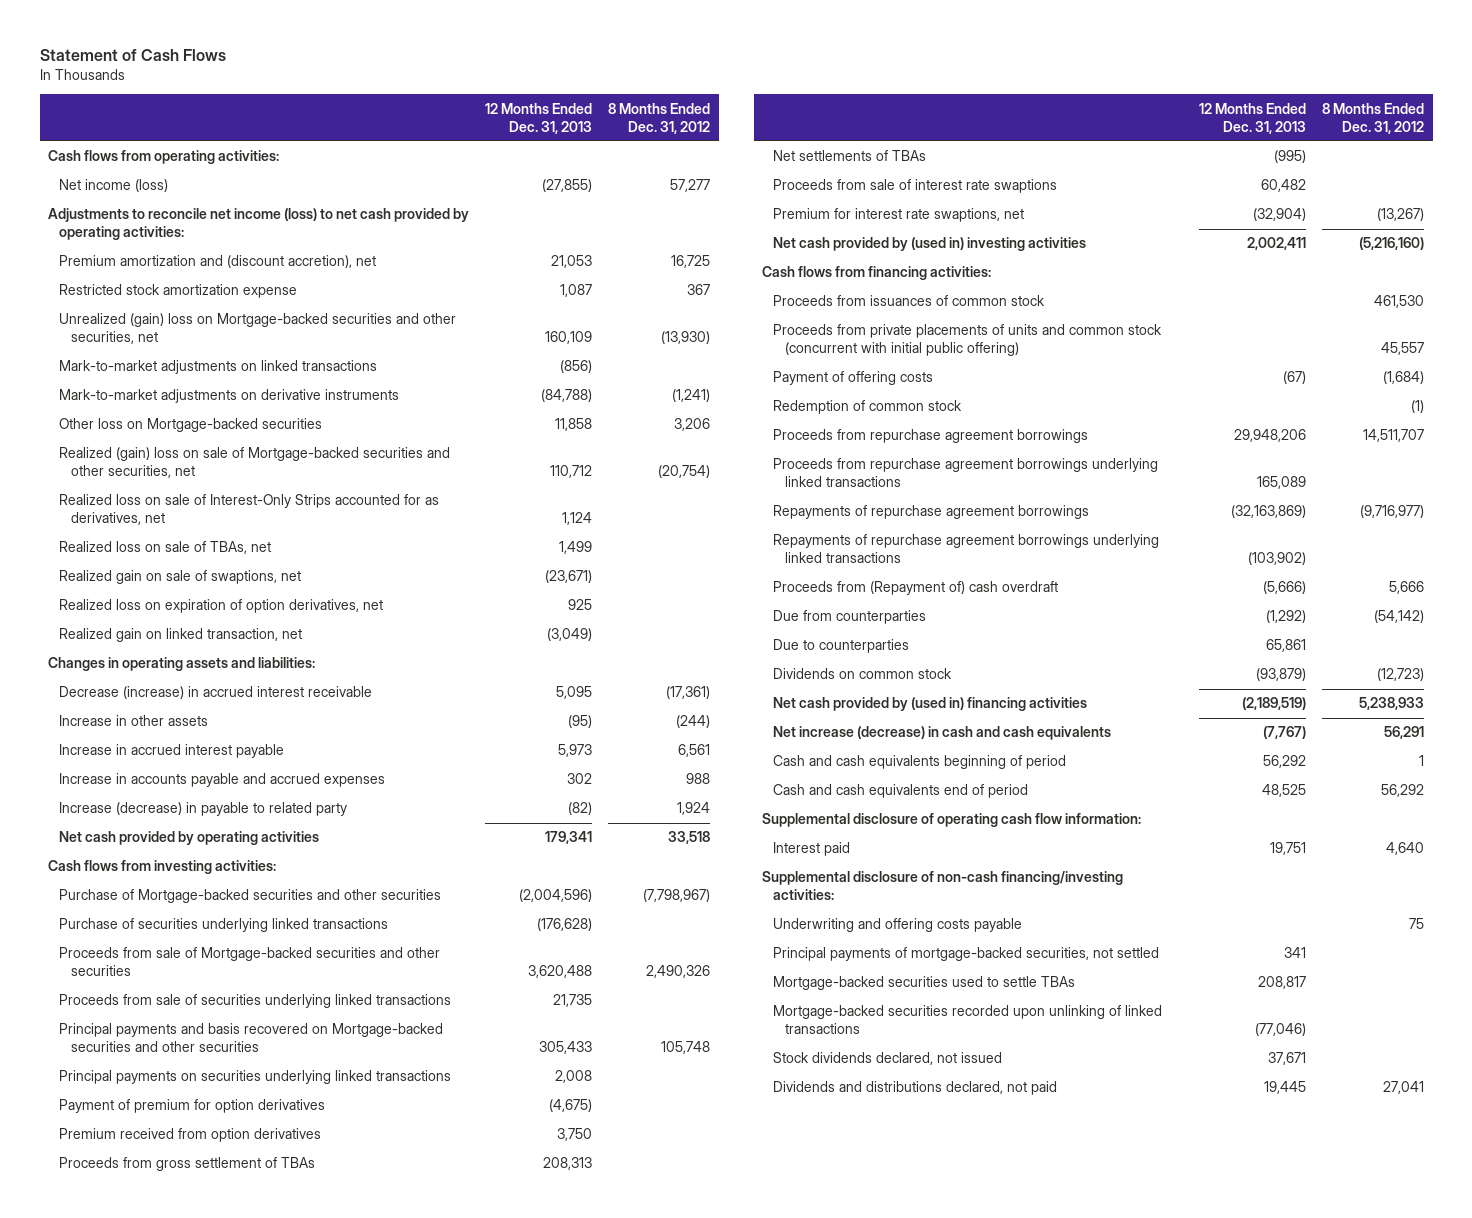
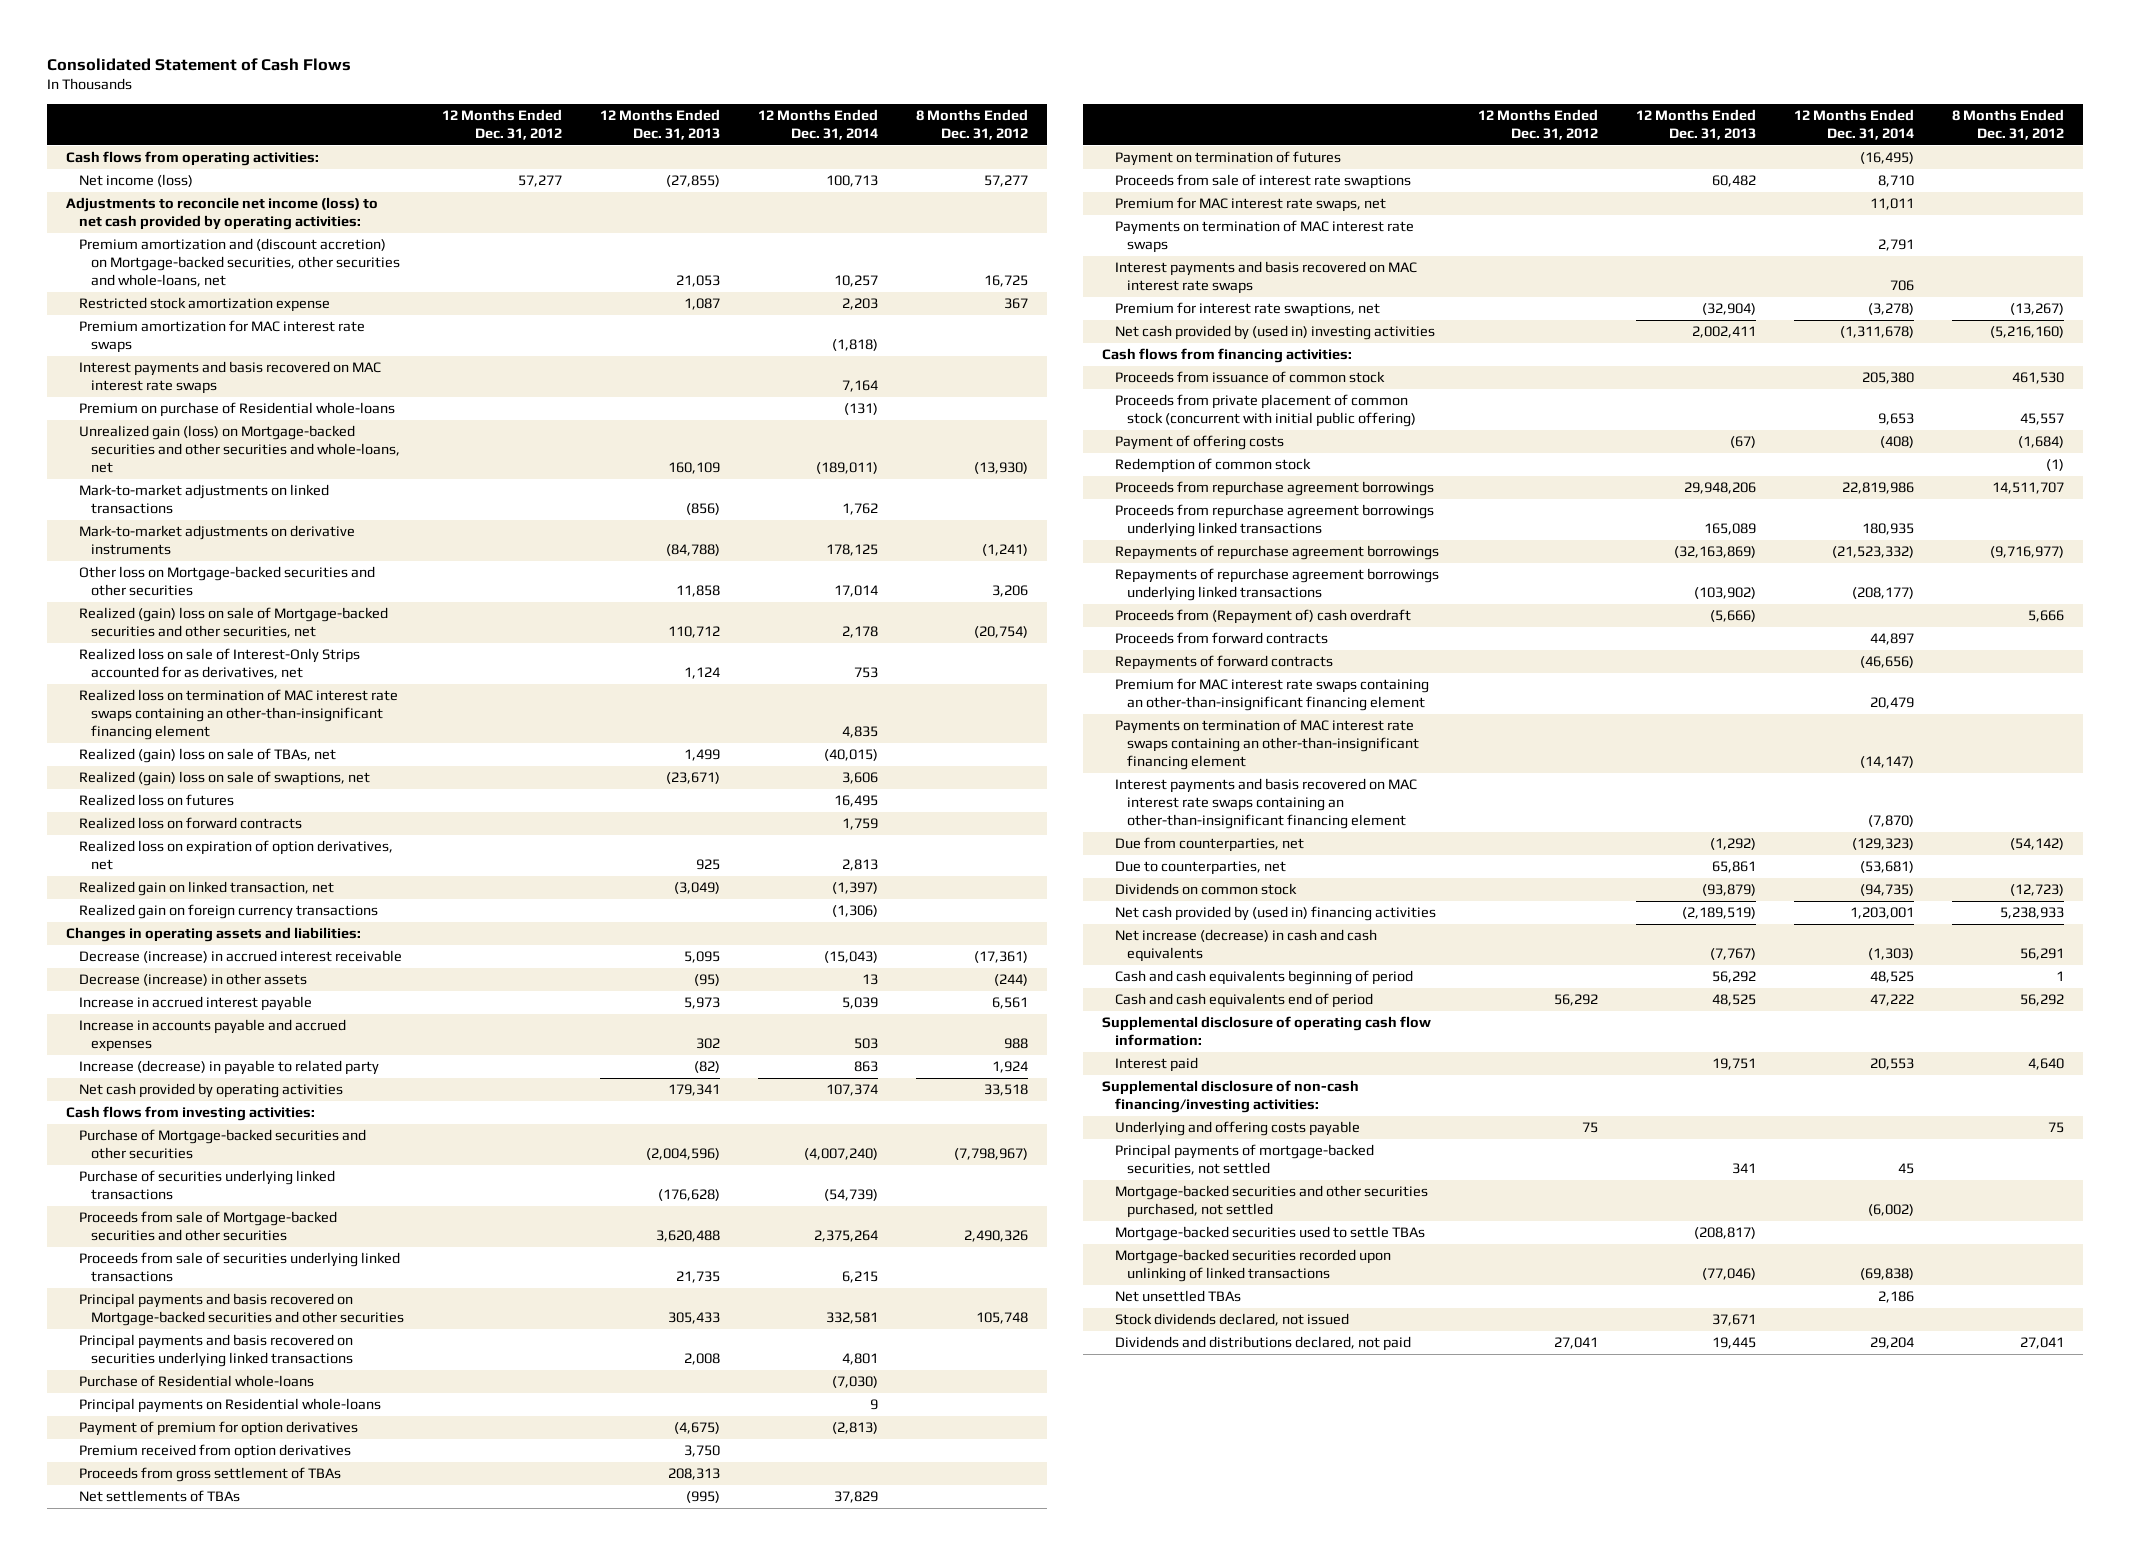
- Statement of Cash Flows
+ Consolidated Statement of Cash Flows
- | 12 Months Ended Dec. 31, 2013 | 8 Months Ended Dec. 31, 2012
+ | 12 Months Ended Dec. 31, 2012 | 12 Months Ended Dec. 31, 2013 | 12 Months Ended Dec. 31, 2014 | 8 Months Ended Dec. 31, 2012
- Premium amortization and (discount accretion), net | 21,053 | 16,725
+ Premium amortization and (discount accretion) on Mortgage-backed securities, other securities and whole-loans, net | | 21,053 | 10,257 | 16,725
- Unrealized (gain) loss on Mortgage-backed securities and other securities, net | 160,109 | (13,930)
+ Premium amortization for MAC interest rate swaps | | | (1,818) |
+ Interest payments and basis recovered on MAC interest rate swaps | | | 7,164 |
+ Premium on purchase of Residential whole-loans | | | (131) |
+ Unrealized gain (loss) on Mortgage-backed securities and other securities and whole-loans, net | | 160,109 | (189,011) | (13,930)
- Other loss on Mortgage-backed securities | 11,858 | 3,206
+ Other loss on Mortgage-backed securities and other securities | | 11,858 | 17,014 | 3,206
- Realized loss on sale of TBAs, net | 1,499 |
- Realized gain on sale of swaptions, net | (23,671) |
+ Realized loss on termination of MAC interest rate swaps containing an other-than-insignificant financing element | | | 4,835 |
+ Realized (gain) loss on sale of TBAs, net | | 1,499 | (40,015) |
+ Realized (gain) loss on sale of swaptions, net | | (23,671) | 3,606 |
+ Realized loss on futures | | | 16,495 |
+ Realized loss on forward contracts | | | 1,759 |
+ Realized gain on foreign currency transactions | | | (1,306) |
- Increase in other assets | (95) | (244)
+ Decrease (increase) in other assets | | (95) | 13 | (244)
- Principal payments on securities underlying linked transactions | 2,008 |
+ Principal payments and basis recovered on securities underlying linked transactions | | 2,008 | 4,801 |
+ Purchase of Residential whole-loans | | | (7,030) |
+ Principal payments on Residential whole-loans | | | 9 |
+ Payment on termination of futures | | | (16,495) |
+ Premium for MAC interest rate swaps, net | | | 11,011 |
+ Payments on termination of MAC interest rate swaps | | | 2,791 |
+ Interest payments and basis recovered on MAC interest rate swaps | | | 706 |
- Proceeds from issuances of common stock | | 461,530
- Proceeds from private placements of units and common stock (concurrent with initial public offering) | | 45,557
+ Proceeds from issuance of common stock | | | 205,380 | 461,530
+ Proceeds from private placement of common stock (concurrent with initial public offering) | | | 9,653 | 45,557
- Due from counterparties | (1,292) | (54,142)
- Due to counterparties | 65,861 |
+ Proceeds from forward contracts | | | 44,897 |
+ Repayments of forward contracts | | | (46,656) |
+ Premium for MAC interest rate swaps containing an other-than-insignificant financing element | | | 20,479 |
+ Payments on termination of MAC interest rate swaps containing an other-than-insignificant financing element | | | (14,147) |
+ Interest payments and basis recovered on MAC interest rate swaps containing an other-than-insignificant financing element | | | (7,870) |
+ Due from counterparties, net | | (1,292) | (129,323) | (54,142)
+ Due to counterparties, net | | 65,861 | (53,681) |
- Underwriting and offering costs payable | | 75
+ Underlying and offering costs payable | 75 | | | 75
- Mortgage-backed securities used to settle TBAs | 208,817 |
+ Mortgage-backed securities and other securities purchased, not settled | | | (6,002) |
+ Mortgage-backed securities used to settle TBAs | | (208,817) | |
+ Net unsettled TBAs | | | 2,186 |

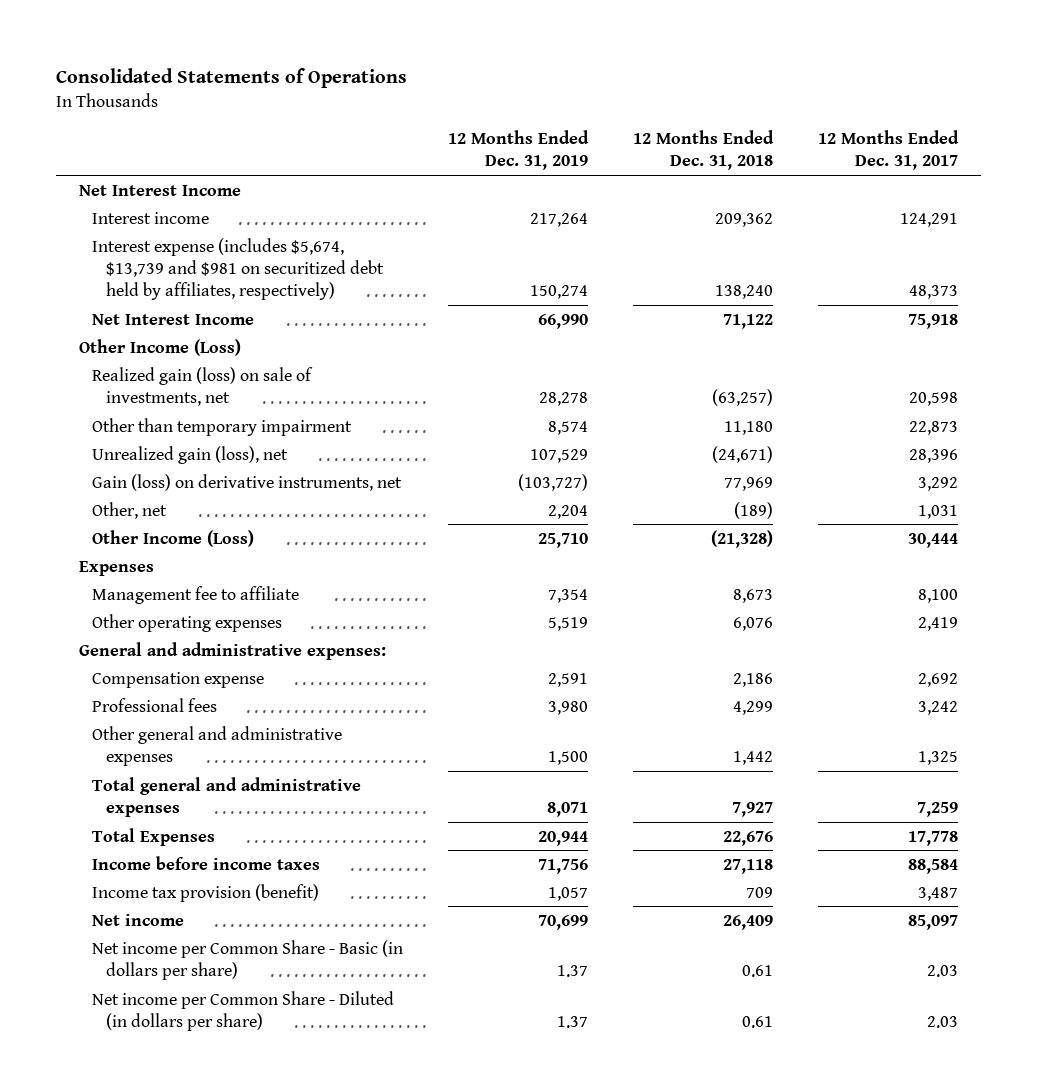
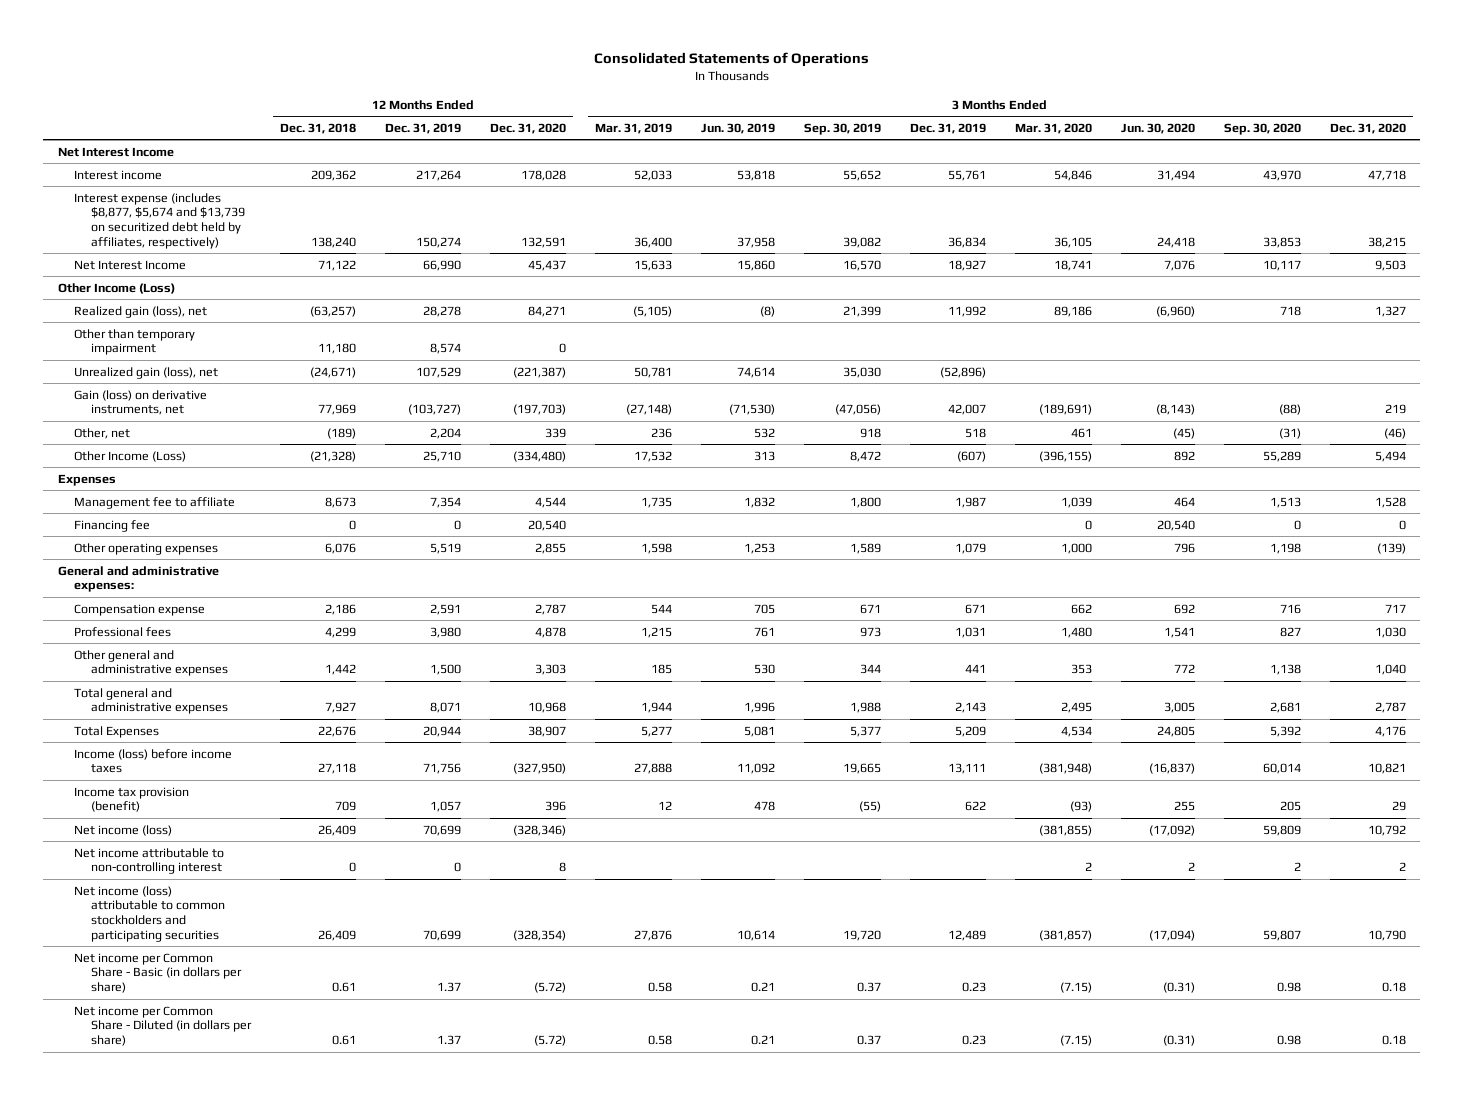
- | 12 Months Ended Dec. 31, 2019 | 12 Months Ended Dec. 31, 2018 | 12 Months Ended Dec. 31, 2017
+ | 12 Months Ended Dec. 31, 2018 | 12 Months Ended Dec. 31, 2019 | 12 Months Ended Dec. 31, 2020 | 3 Months Ended Mar. 31, 2019 | 3 Months Ended Jun. 30, 2019 | 3 Months Ended Sep. 30, 2019 | 3 Months Ended Dec. 31, 2019 | 3 Months Ended Mar. 31, 2020 | 3 Months Ended Jun. 30, 2020 | 3 Months Ended Sep. 30, 2020 | 3 Months Ended Dec. 31, 2020
- Interest expense (includes $5,674, $13,739 and $981 on securitized debt held by affiliates, respectively) | 150,274 | 138,240 | 48,373
+ Interest expense (includes $8,877, $5,674 and $13,739 on securitized debt held by affiliates, respectively) | 138,240 | 150,274 | 132,591 | 36,400 | 37,958 | 39,082 | 36,834 | 36,105 | 24,418 | 33,853 | 38,215
- Realized gain (loss) on sale of investments, net | 28,278 | (63,257) | 20,598
+ Realized gain (loss), net | (63,257) | 28,278 | 84,271 | (5,105) | (8) | 21,399 | 11,992 | 89,186 | (6,960) | 718 | 1,327
+ Financing fee | 0 | 0 | 20,540 | | | | | 0 | 20,540 | 0 | 0
- Income before income taxes | 71,756 | 27,118 | 88,584
+ Income (loss) before income taxes | 27,118 | 71,756 | (327,950) | 27,888 | 11,092 | 19,665 | 13,111 | (381,948) | (16,837) | 60,014 | 10,821
- Net income | 70,699 | 26,409 | 85,097
+ Net income (loss) | 26,409 | 70,699 | (328,346) | | | | | (381,855) | (17,092) | 59,809 | 10,792
+ Net income attributable to non-controlling interest | 0 | 0 | 8 | | | | | 2 | 2 | 2 | 2
+ Net income (loss) attributable to common stockholders and participating securities | 26,409 | 70,699 | (328,354) | 27,876 | 10,614 | 19,720 | 12,489 | (381,857) | (17,094) | 59,807 | 10,790

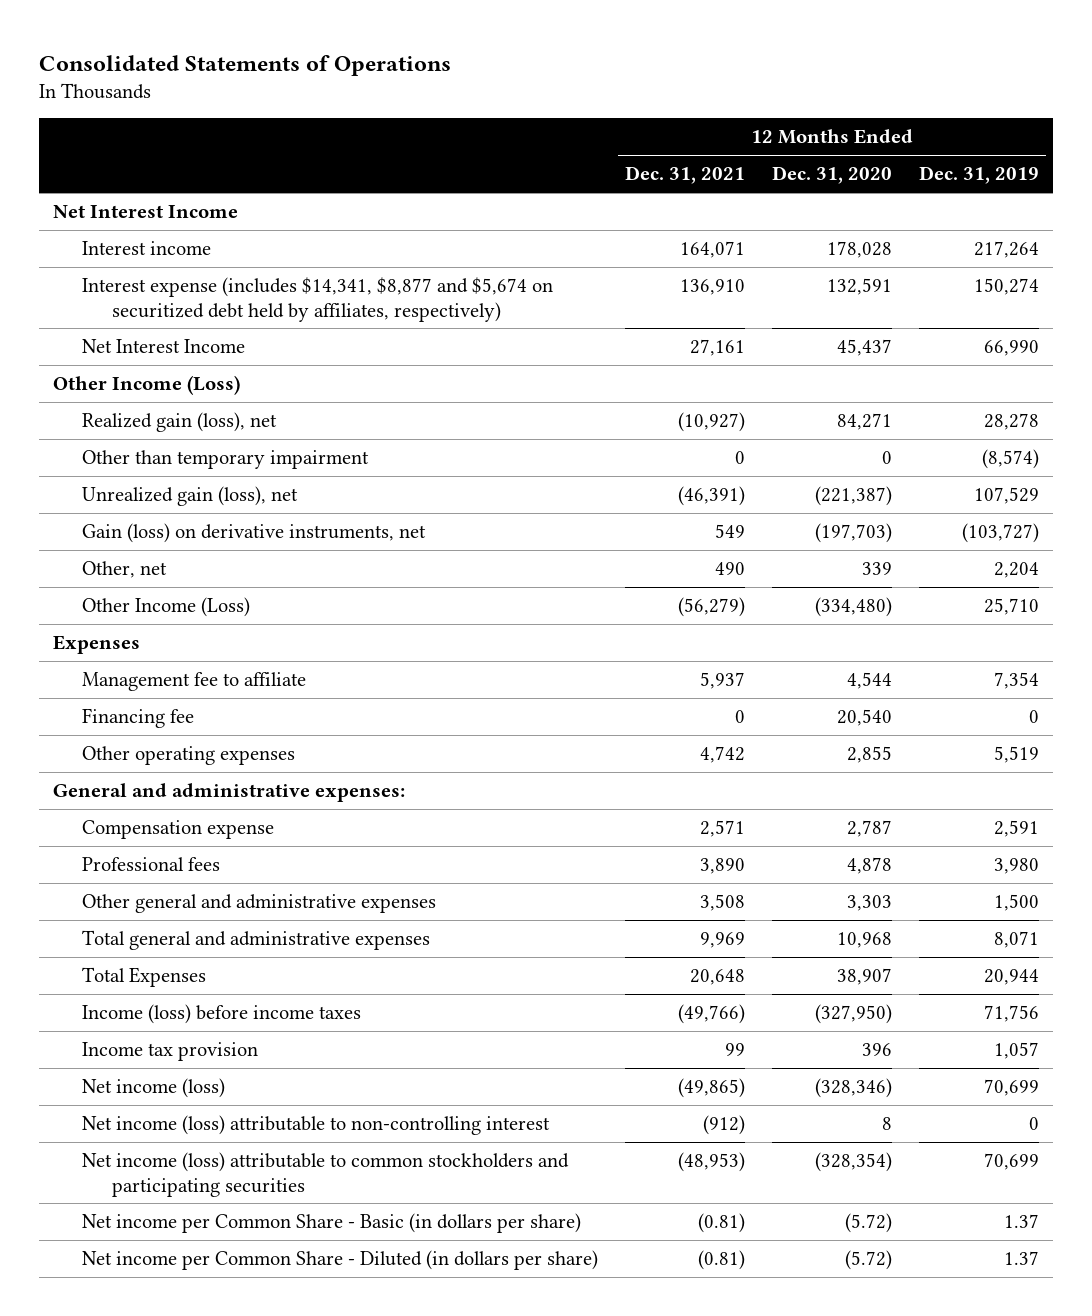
- | 12 Months Ended Dec. 31, 2018 | 12 Months Ended Dec. 31, 2019 | 12 Months Ended Dec. 31, 2020 | 3 Months Ended Mar. 31, 2019 | 3 Months Ended Jun. 30, 2019 | 3 Months Ended Sep. 30, 2019 | 3 Months Ended Dec. 31, 2019 | 3 Months Ended Mar. 31, 2020 | 3 Months Ended Jun. 30, 2020 | 3 Months Ended Sep. 30, 2020 | 3 Months Ended Dec. 31, 2020
+ | 12 Months Ended Dec. 31, 2021 | 12 Months Ended Dec. 31, 2020 | 12 Months Ended Dec. 31, 2019
- Interest expense (includes $8,877, $5,674 and $13,739 on securitized debt held by affiliates, respectively) | 138,240 | 150,274 | 132,591 | 36,400 | 37,958 | 39,082 | 36,834 | 36,105 | 24,418 | 33,853 | 38,215
+ Interest expense (includes $14,341, $8,877 and $5,674 on securitized debt held by affiliates, respectively) | 136,910 | 132,591 | 150,274
- Other than temporary impairment | 11,180 | 8,574 | 0 | | | | | | | |
+ Other than temporary impairment | 0 | 0 | (8,574)
- Income tax provision (benefit) | 709 | 1,057 | 396 | 12 | 478 | (55) | 622 | (93) | 255 | 205 | 29
+ Income tax provision | 99 | 396 | 1,057
- Net income attributable to non-controlling interest | 0 | 0 | 8 | | | | | 2 | 2 | 2 | 2
+ Net income (loss) attributable to non-controlling interest | (912) | 8 | 0

